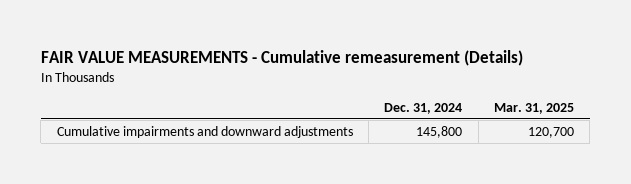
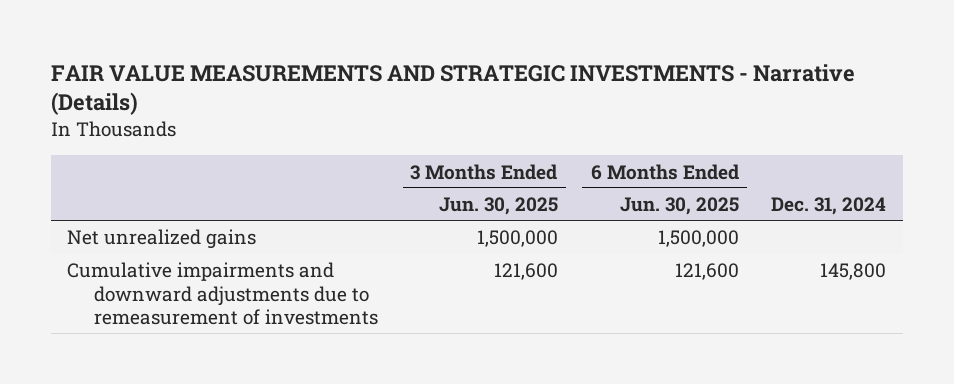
- FAIR VALUE MEASUREMENTS - Cumulative remeasurement (Details)
+ FAIR VALUE MEASUREMENTS AND STRATEGIC INVESTMENTS - Narrative (Details)
- | Dec. 31, 2024 | Mar. 31, 2025
+ | 3 Months Ended Jun. 30, 2025 | 6 Months Ended Jun. 30, 2025 | Dec. 31, 2024
- Cumulative impairments and downward adjustments | 145,800 | 120,700
+ Net unrealized gains | 1,500,000 | 1,500,000 |
+ Cumulative impairments and downward adjustments due to remeasurement of investments | 121,600 | 121,600 | 145,800

